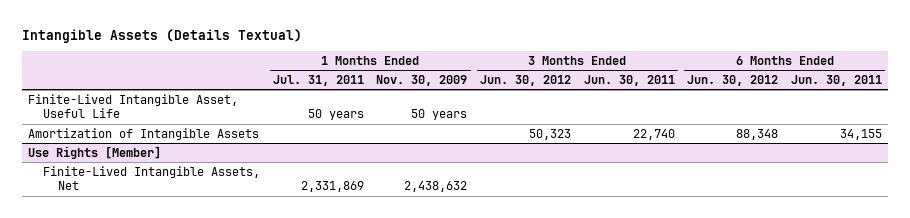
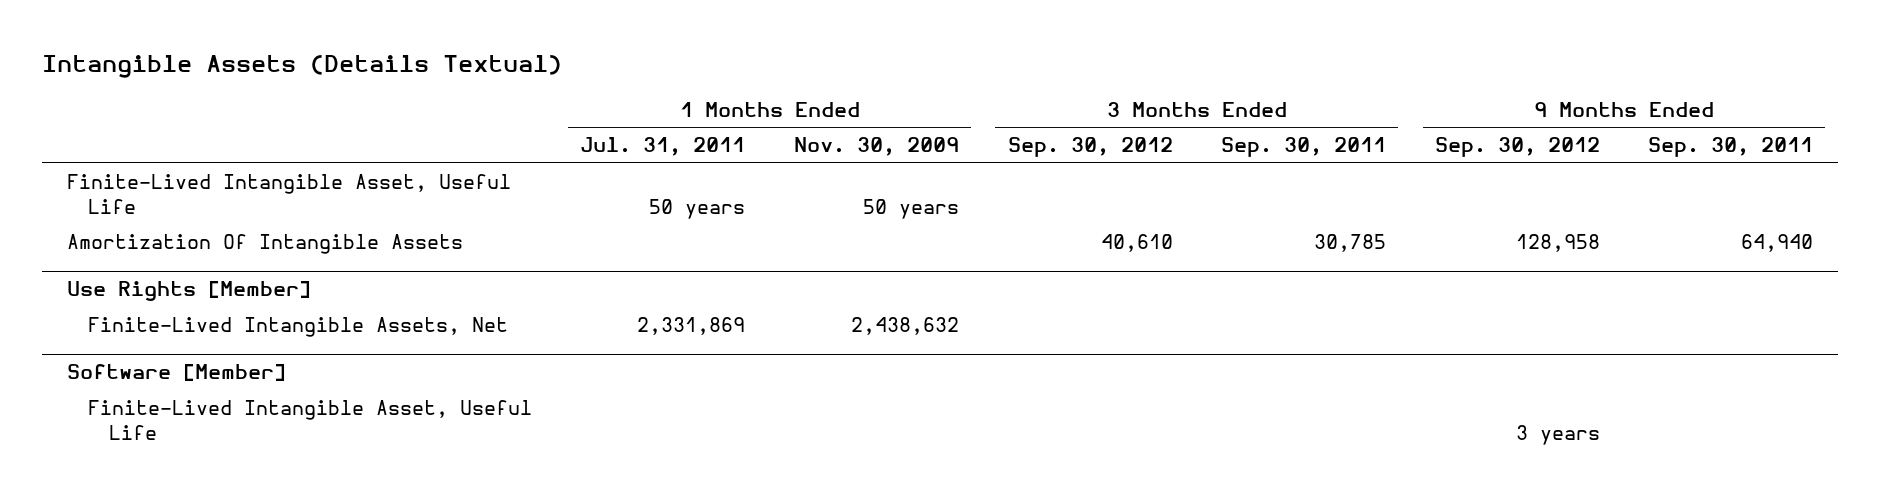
- | 1 Months Ended Jul. 31, 2011 | 1 Months Ended Nov. 30, 2009 | 3 Months Ended Jun. 30, 2012 | 3 Months Ended Jun. 30, 2011 | 6 Months Ended Jun. 30, 2012 | 6 Months Ended Jun. 30, 2011
+ | 1 Months Ended Jul. 31, 2011 | 1 Months Ended Nov. 30, 2009 | 3 Months Ended Sep. 30, 2012 | 3 Months Ended Sep. 30, 2011 | 9 Months Ended Sep. 30, 2012 | 9 Months Ended Sep. 30, 2011
- Amortization of Intangible Assets | | | 50,323 | 22,740 | 88,348 | 34,155
+ Amortization Of Intangible Assets | | | 40,610 | 30,785 | 128,958 | 64,940
+ Software [Member]
+ Finite-Lived Intangible Asset, Useful Life | | | | | 3 years |

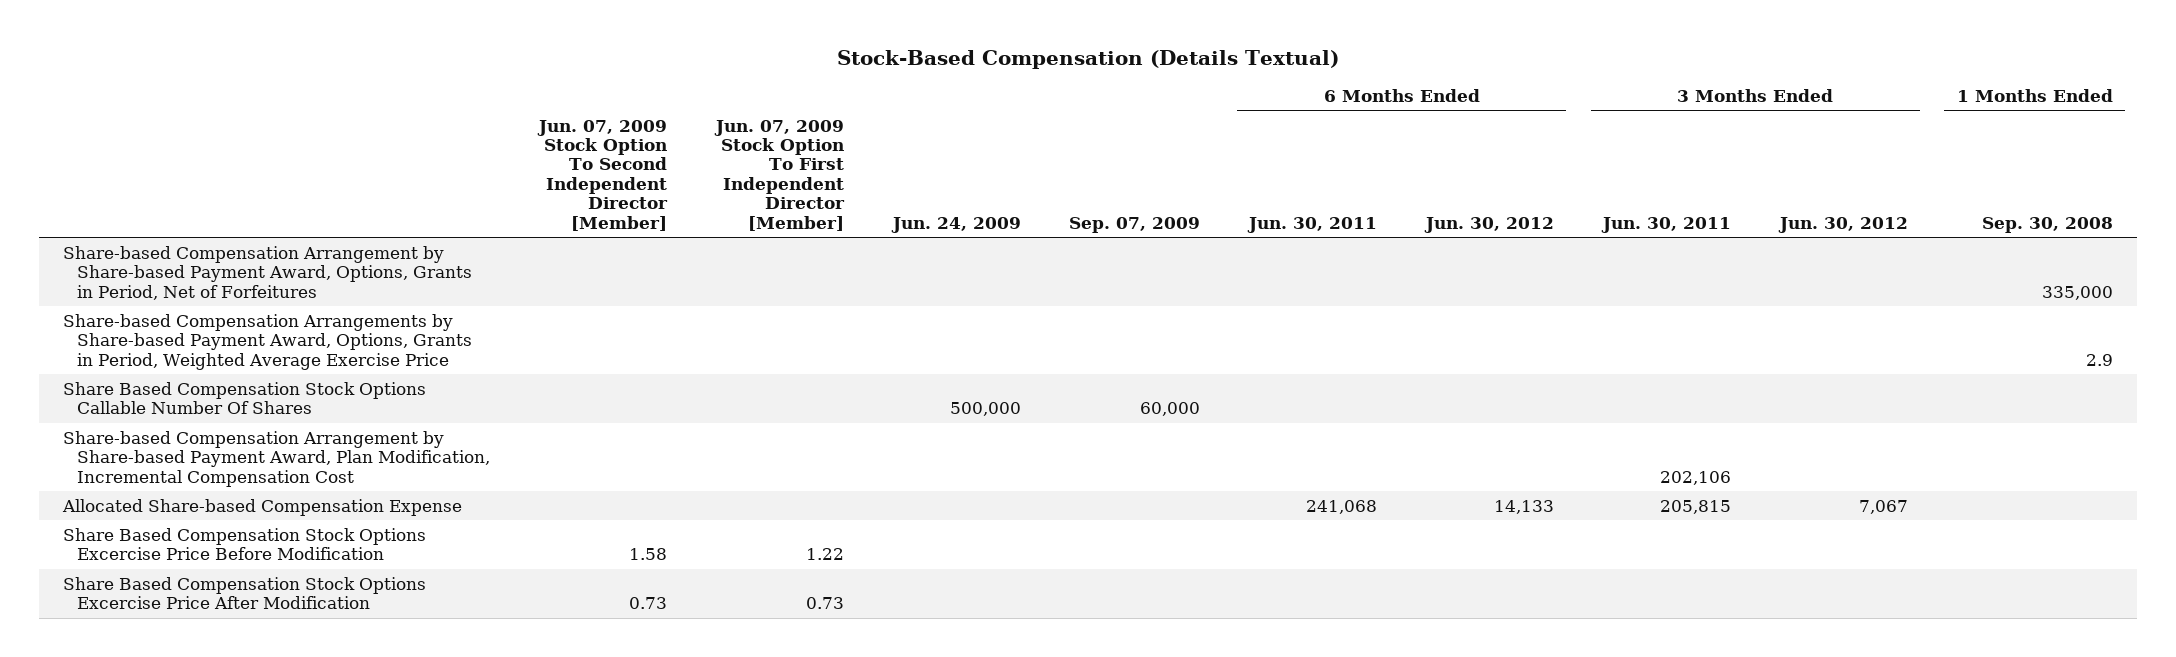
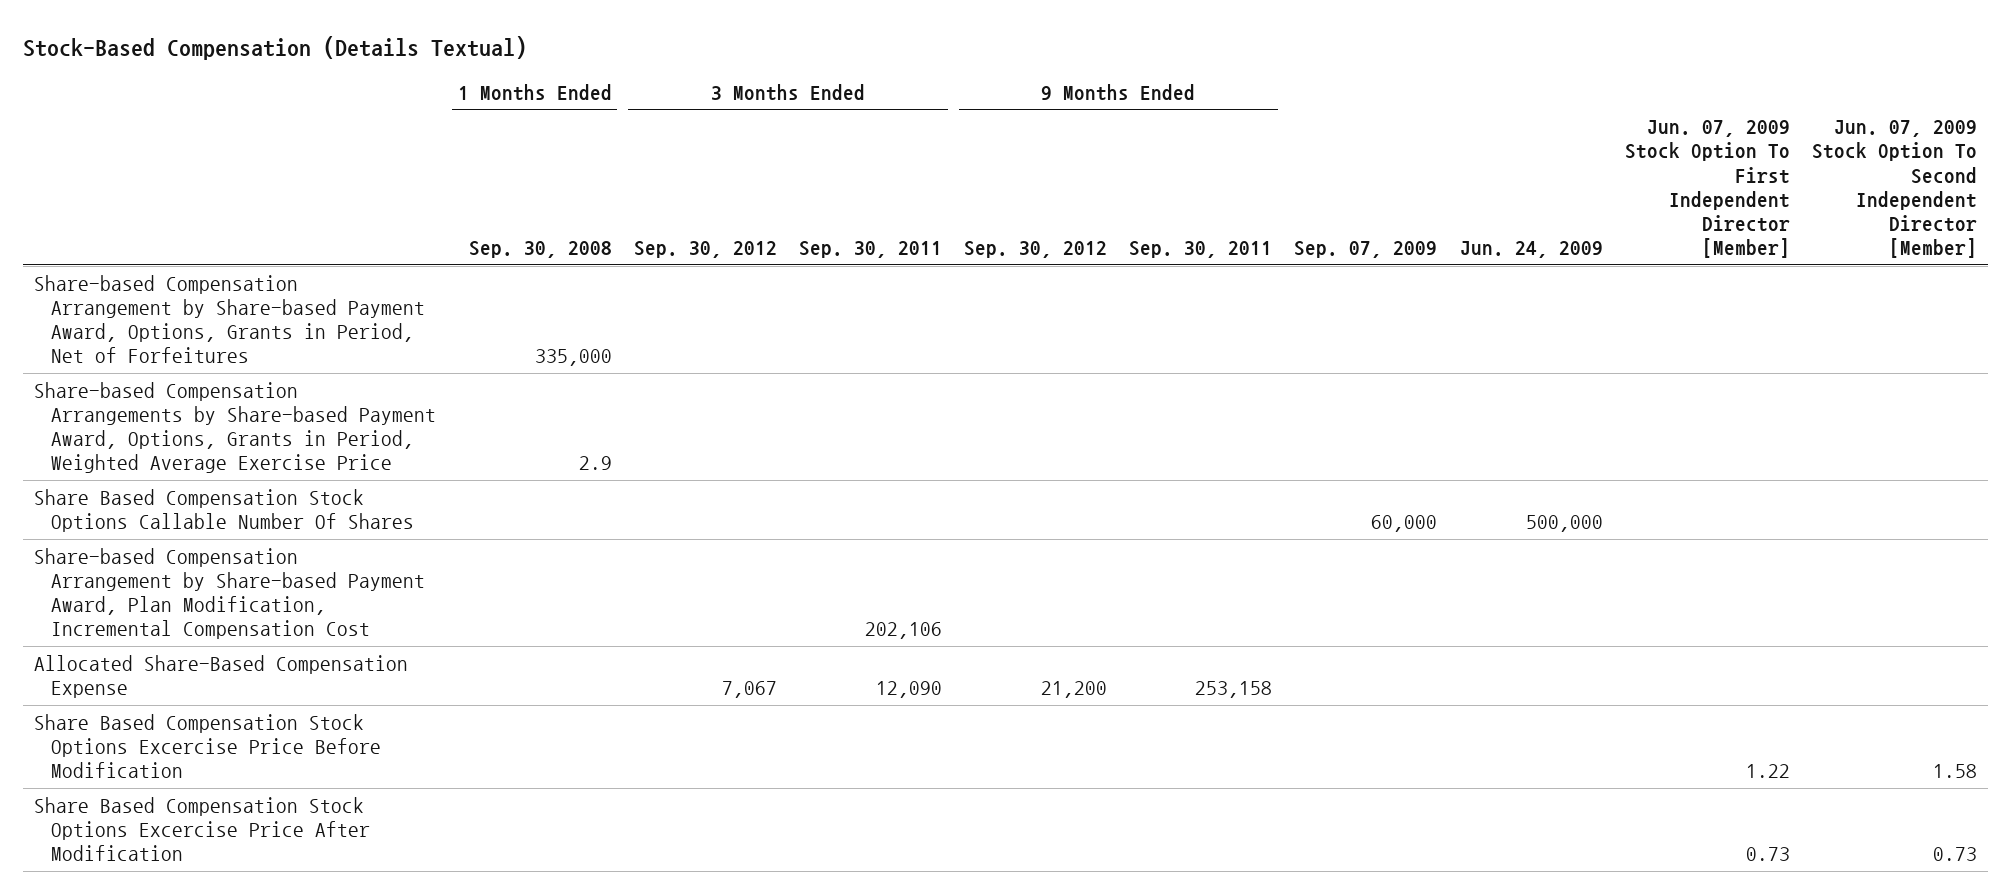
- | Jun. 07, 2009 Stock Option To Second Independent Director [Member] | Jun. 07, 2009 Stock Option To First Independent Director [Member] | Jun. 24, 2009 | Sep. 07, 2009 | 6 Months Ended Jun. 30, 2011 | 6 Months Ended Jun. 30, 2012 | 3 Months Ended Jun. 30, 2011 | 3 Months Ended Jun. 30, 2012 | 1 Months Ended Sep. 30, 2008
+ | 1 Months Ended Sep. 30, 2008 | 3 Months Ended Sep. 30, 2012 | 3 Months Ended Sep. 30, 2011 | 9 Months Ended Sep. 30, 2012 | 9 Months Ended Sep. 30, 2011 | Sep. 07, 2009 | Jun. 24, 2009 | Jun. 07, 2009 Stock Option To First Independent Director [Member] | Jun. 07, 2009 Stock Option To Second Independent Director [Member]
- Allocated Share-based Compensation Expense | | | | | 241,068 | 14,133 | 205,815 | 7,067 |
+ Allocated Share-Based Compensation Expense | | 7,067 | 12,090 | 21,200 | 253,158 | | | |

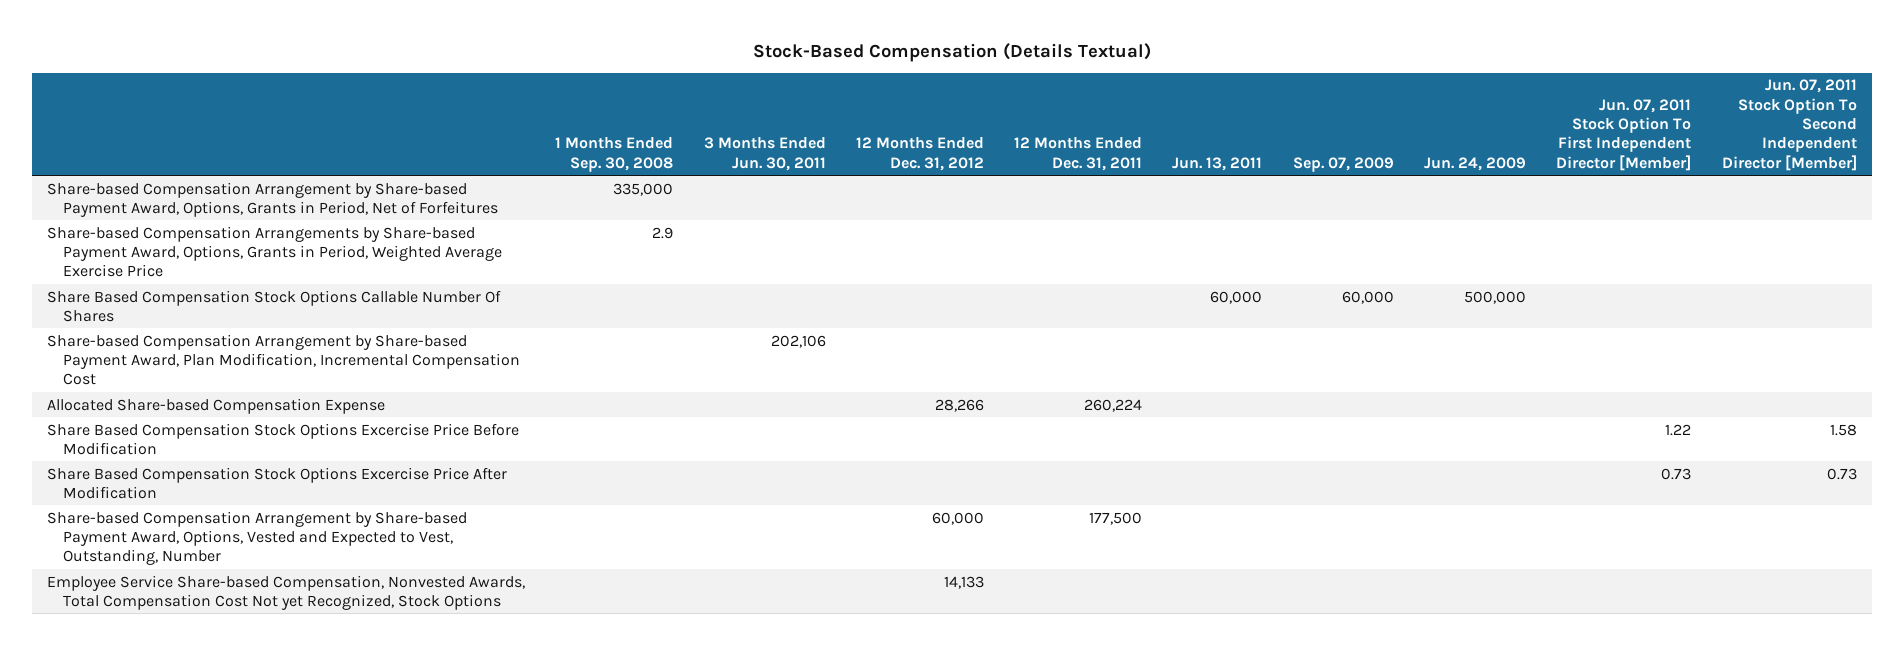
- | 1 Months Ended Sep. 30, 2008 | 3 Months Ended Sep. 30, 2012 | 3 Months Ended Sep. 30, 2011 | 9 Months Ended Sep. 30, 2012 | 9 Months Ended Sep. 30, 2011 | Sep. 07, 2009 | Jun. 24, 2009 | Jun. 07, 2009 Stock Option To First Independent Director [Member] | Jun. 07, 2009 Stock Option To Second Independent Director [Member]
+ | 1 Months Ended Sep. 30, 2008 | 3 Months Ended Jun. 30, 2011 | 12 Months Ended Dec. 31, 2012 | 12 Months Ended Dec. 31, 2011 | Jun. 13, 2011 | Sep. 07, 2009 | Jun. 24, 2009 | Jun. 07, 2011 Stock Option To First Independent Director [Member] | Jun. 07, 2011 Stock Option To Second Independent Director [Member]
- Allocated Share-Based Compensation Expense | | 7,067 | 12,090 | 21,200 | 253,158 | | | |
+ Allocated Share-based Compensation Expense | | | 28,266 | 260,224 | | | | |
+ Share-based Compensation Arrangement by Share-based Payment Award, Options, Vested and Expected to Vest, Outstanding, Number | | | 60,000 | 177,500 | | | | |
+ Employee Service Share-based Compensation, Nonvested Awards, Total Compensation Cost Not yet Recognized, Stock Options | | | 14,133 | | | | | |

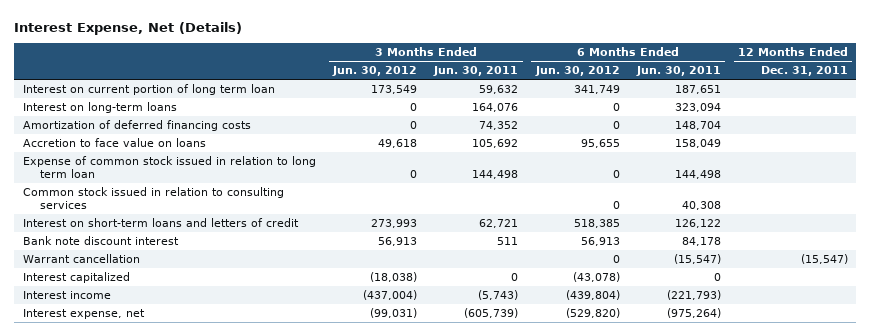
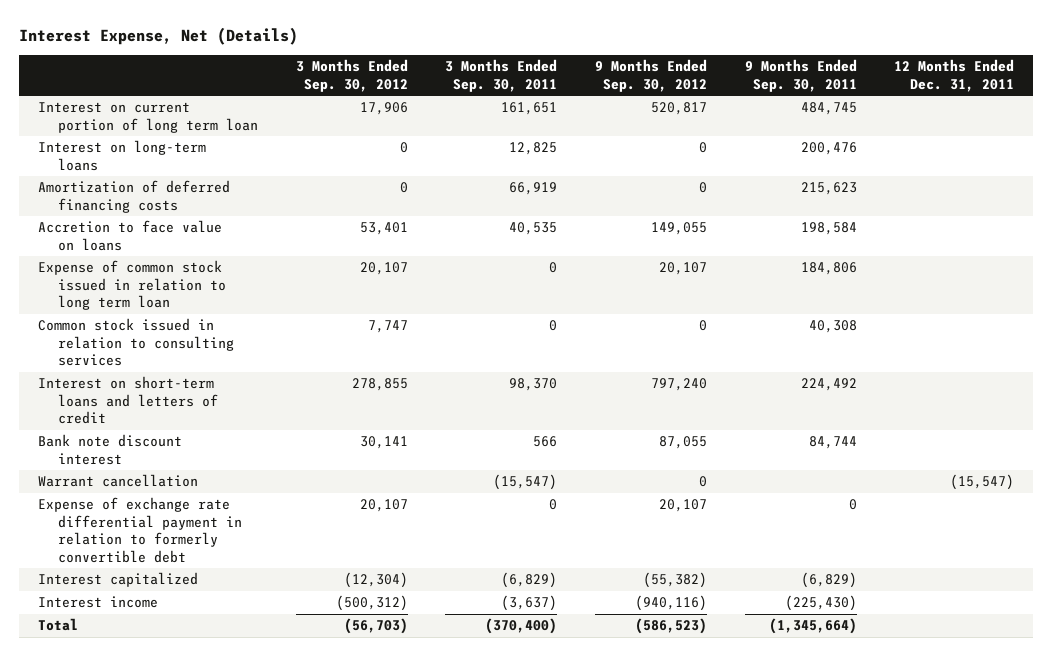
- | 3 Months Ended Jun. 30, 2012 | 3 Months Ended Jun. 30, 2011 | 6 Months Ended Jun. 30, 2012 | 6 Months Ended Jun. 30, 2011 | 12 Months Ended Dec. 31, 2011
+ | 3 Months Ended Sep. 30, 2012 | 3 Months Ended Sep. 30, 2011 | 9 Months Ended Sep. 30, 2012 | 9 Months Ended Sep. 30, 2011 | 12 Months Ended Dec. 31, 2011
+ Expense of exchange rate differential payment in relation to formerly convertible debt | 20,107 | 0 | 20,107 | 0 |
- Interest expense, net | (99,031) | (605,739) | (529,820) | (975,264) |
+ Total | (56,703) | (370,400) | (586,523) | (1,345,664) |

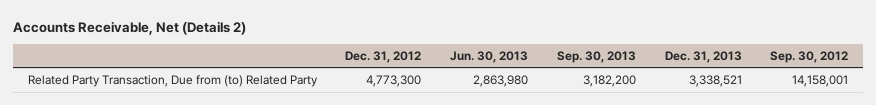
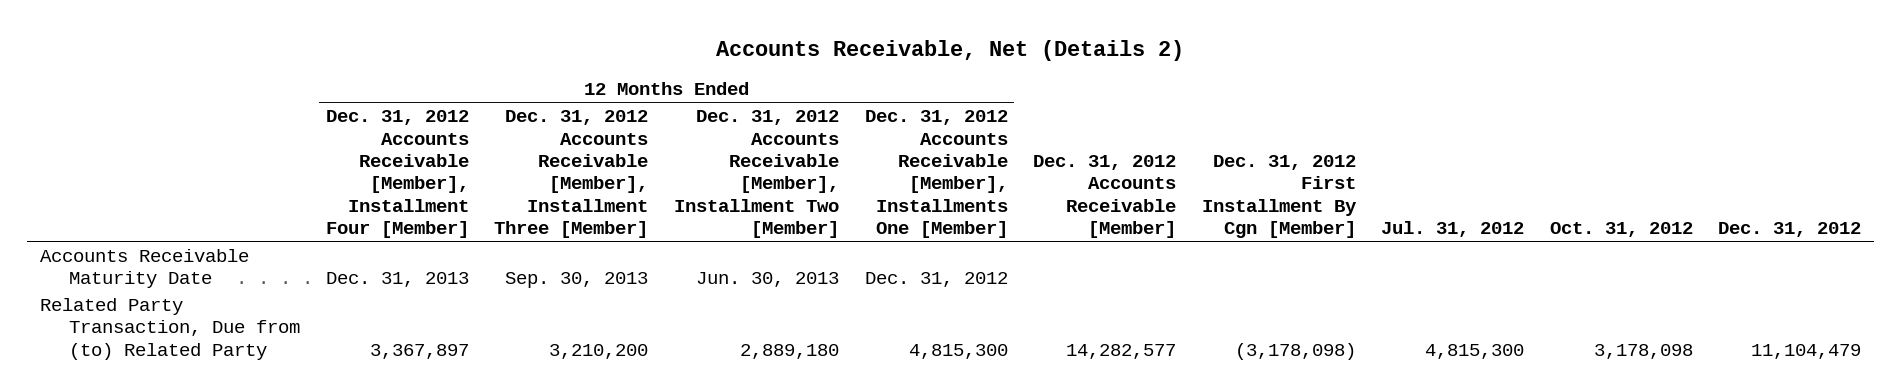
- | Dec. 31, 2012 | Jun. 30, 2013 | Sep. 30, 2013 | Dec. 31, 2013 | Sep. 30, 2012
+ | 12 Months Ended Dec. 31, 2012 Accounts Receivable [Member], Installment Four [Member] | 12 Months Ended Dec. 31, 2012 Accounts Receivable [Member], Installment Three [Member] | 12 Months Ended Dec. 31, 2012 Accounts Receivable [Member], Installment Two [Member] | 12 Months Ended Dec. 31, 2012 Accounts Receivable [Member], Installments One [Member] | Dec. 31, 2012 Accounts Receivable [Member] | Dec. 31, 2012 First Installment By Cgn [Member] | Jul. 31, 2012 | Oct. 31, 2012 | Dec. 31, 2012
- Related Party Transaction, Due from (to) Related Party | 4,773,300 | 2,863,980 | 3,182,200 | 3,338,521 | 14,158,001
+ Accounts Receivable Maturity Date | Dec. 31, 2013 | Sep. 30, 2013 | Jun. 30, 2013 | Dec. 31, 2012 | | | | |
+ Related Party Transaction, Due from (to) Related Party | 3,367,897 | 3,210,200 | 2,889,180 | 4,815,300 | 14,282,577 | (3,178,098) | 4,815,300 | 3,178,098 | 11,104,479

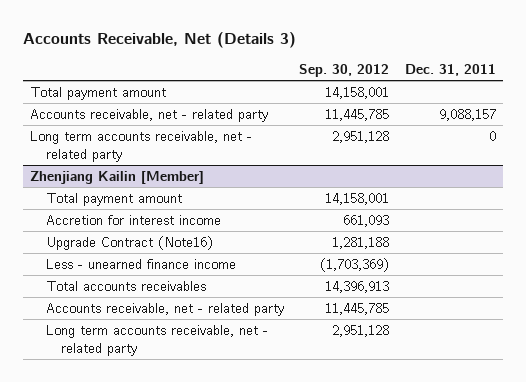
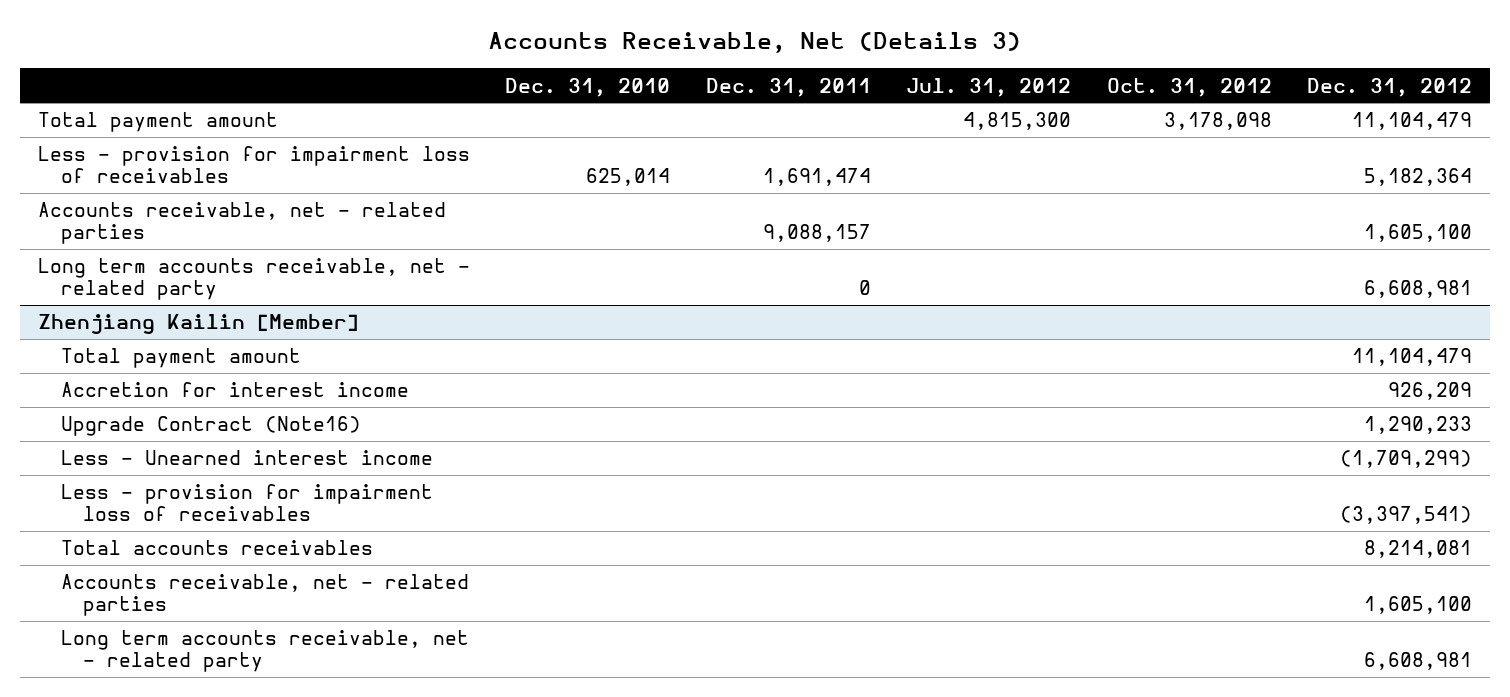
- | Sep. 30, 2012 | Dec. 31, 2011
+ | Dec. 31, 2010 | Dec. 31, 2011 | Jul. 31, 2012 | Oct. 31, 2012 | Dec. 31, 2012
- Accounts receivable, net - related party | 11,445,785 | 9,088,157
+ Less - provision for impairment loss of receivables | 625,014 | 1,691,474 | | | 5,182,364
+ Accounts receivable, net - related parties | | 9,088,157 | | | 1,605,100
@ Zhenjiang Kailin [Member]
- Less - unearned finance income | (1,703,369) |
+ Less - Unearned interest income | | | | | (1,709,299)
+ Less - provision for impairment loss of receivables | | | | | (3,397,541)
- Accounts receivable, net - related party | 11,445,785 |
+ Accounts receivable, net - related parties | | | | | 1,605,100

